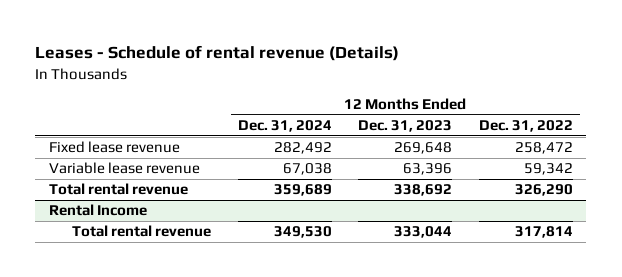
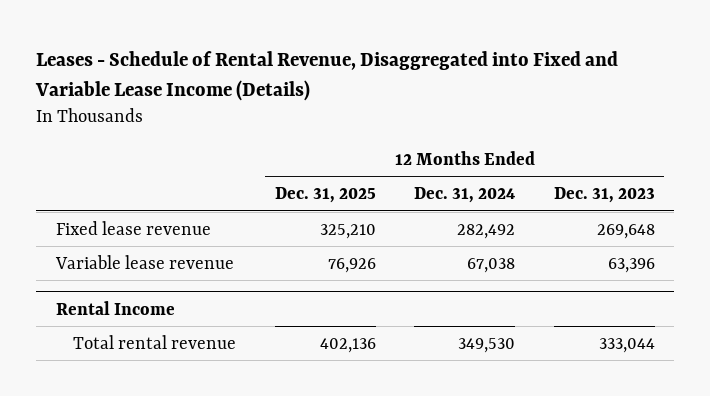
- Leases - Schedule of rental revenue (Details)
+ Leases - Schedule of Rental Revenue, Disaggregated into Fixed and Variable Lease Income (Details)
- | 12 Months Ended Dec. 31, 2024 | 12 Months Ended Dec. 31, 2023 | 12 Months Ended Dec. 31, 2022
+ | 12 Months Ended Dec. 31, 2025 | 12 Months Ended Dec. 31, 2024 | 12 Months Ended Dec. 31, 2023
- Total rental revenue | 359,689 | 338,692 | 326,290

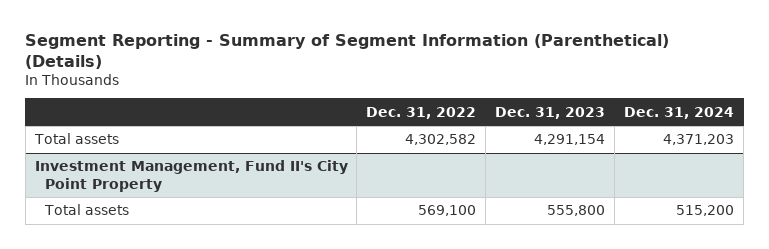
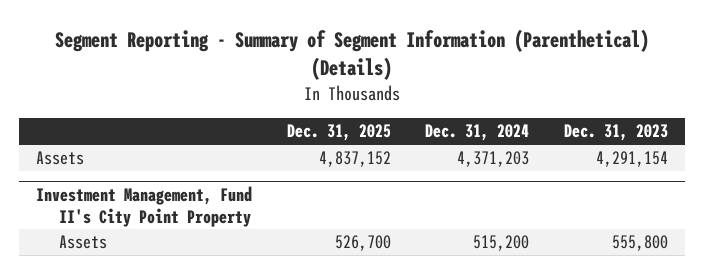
- | Dec. 31, 2022 | Dec. 31, 2023 | Dec. 31, 2024
+ | Dec. 31, 2025 | Dec. 31, 2024 | Dec. 31, 2023
- Total assets | 4,302,582 | 4,291,154 | 4,371,203
+ Assets | 4,837,152 | 4,371,203 | 4,291,154
@ Investment Management, Fund II's City Point Property
- Total assets | 569,100 | 555,800 | 515,200
+ Assets | 526,700 | 515,200 | 555,800

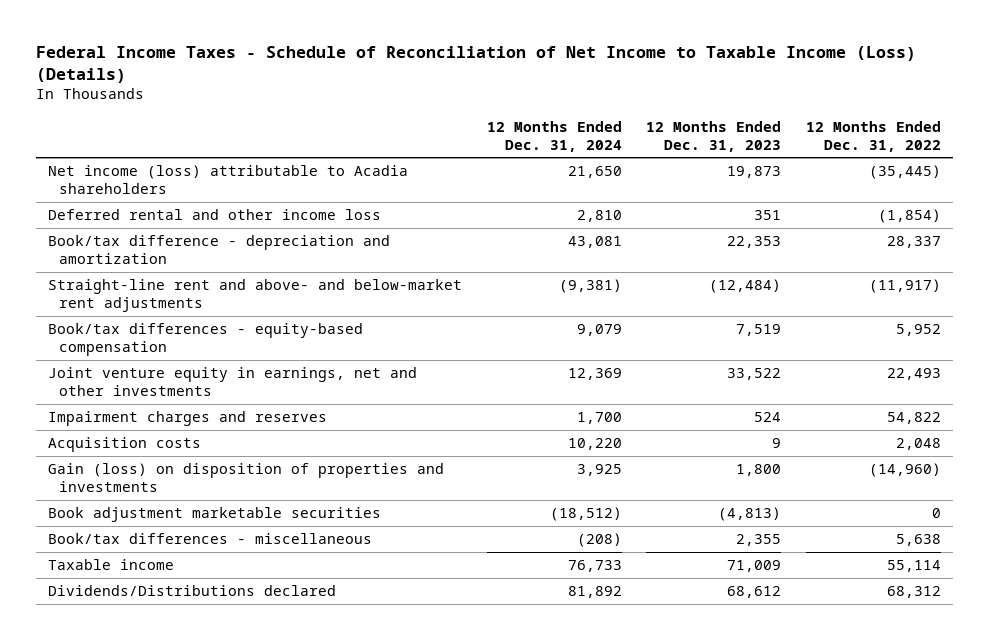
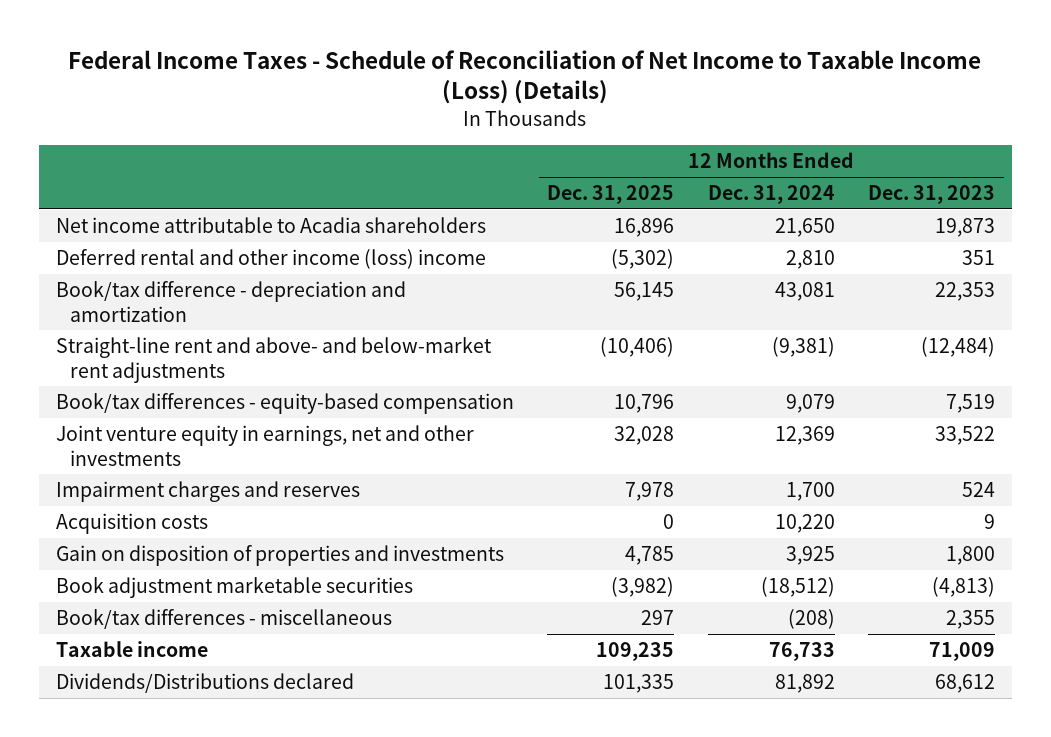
- | 12 Months Ended Dec. 31, 2024 | 12 Months Ended Dec. 31, 2023 | 12 Months Ended Dec. 31, 2022
+ | 12 Months Ended Dec. 31, 2025 | 12 Months Ended Dec. 31, 2024 | 12 Months Ended Dec. 31, 2023
- Net income (loss) attributable to Acadia shareholders | 21,650 | 19,873 | (35,445)
- Deferred rental and other income loss | 2,810 | 351 | (1,854)
+ Net income attributable to Acadia shareholders | 16,896 | 21,650 | 19,873
+ Deferred rental and other income (loss) income | (5,302) | 2,810 | 351
- Gain (loss) on disposition of properties and investments | 3,925 | 1,800 | (14,960)
+ Gain on disposition of properties and investments | 4,785 | 3,925 | 1,800

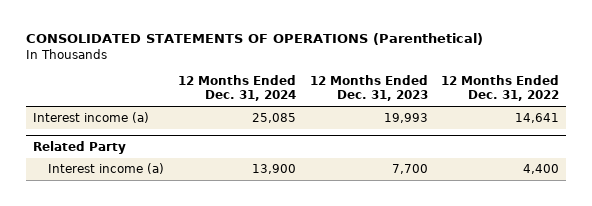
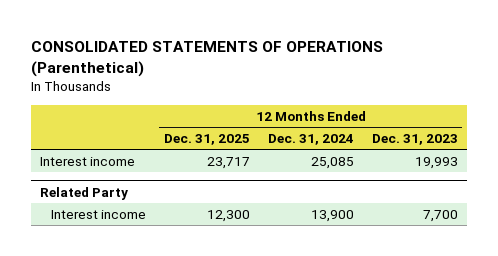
- | 12 Months Ended Dec. 31, 2024 | 12 Months Ended Dec. 31, 2023 | 12 Months Ended Dec. 31, 2022
+ | 12 Months Ended Dec. 31, 2025 | 12 Months Ended Dec. 31, 2024 | 12 Months Ended Dec. 31, 2023
- Interest income (a) | 25,085 | 19,993 | 14,641
+ Interest income | 23,717 | 25,085 | 19,993
@ Related Party
- Interest income (a) | 13,900 | 7,700 | 4,400
+ Interest income | 12,300 | 13,900 | 7,700

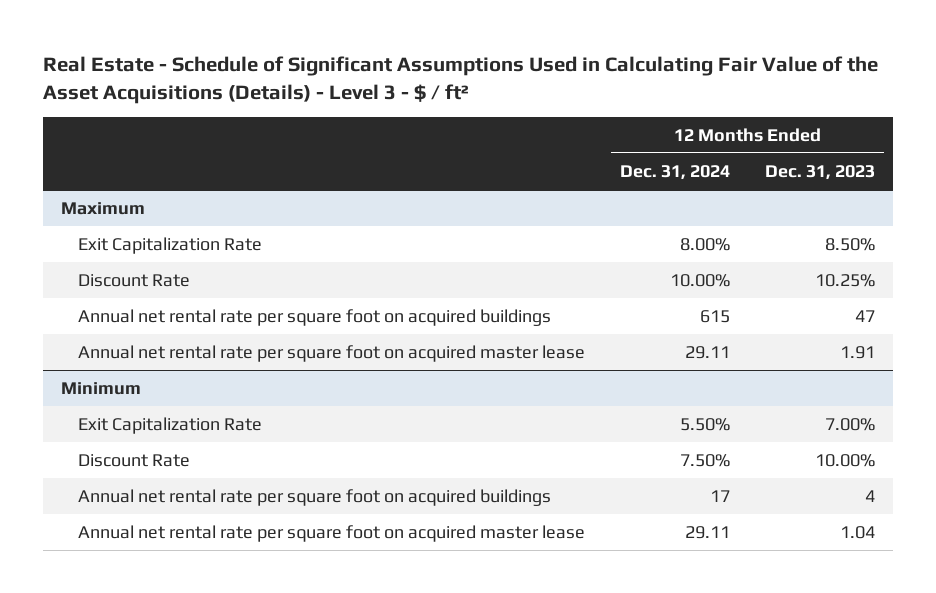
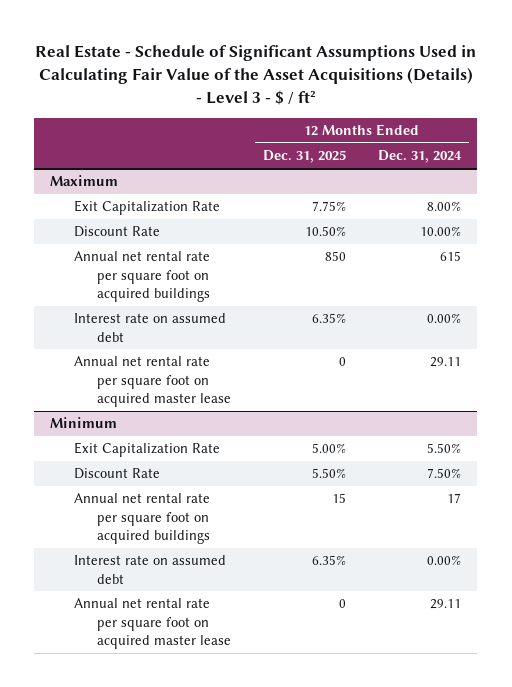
- | 12 Months Ended Dec. 31, 2024 | 12 Months Ended Dec. 31, 2023
+ | 12 Months Ended Dec. 31, 2025 | 12 Months Ended Dec. 31, 2024
@ Maximum
+ Interest rate on assumed debt | 6.35% | 0.00%
@ Minimum
+ Interest rate on assumed debt | 6.35% | 0.00%

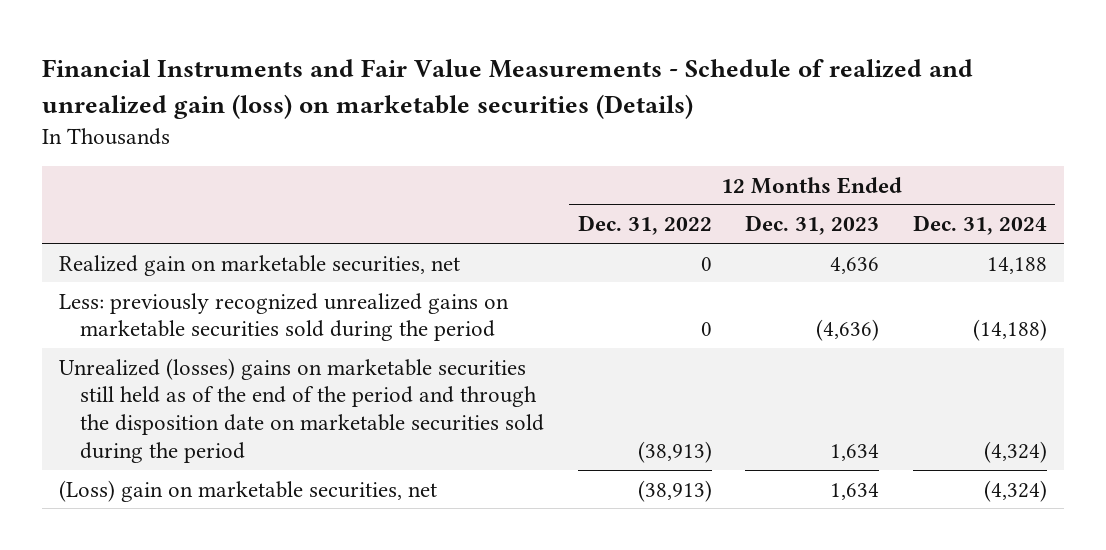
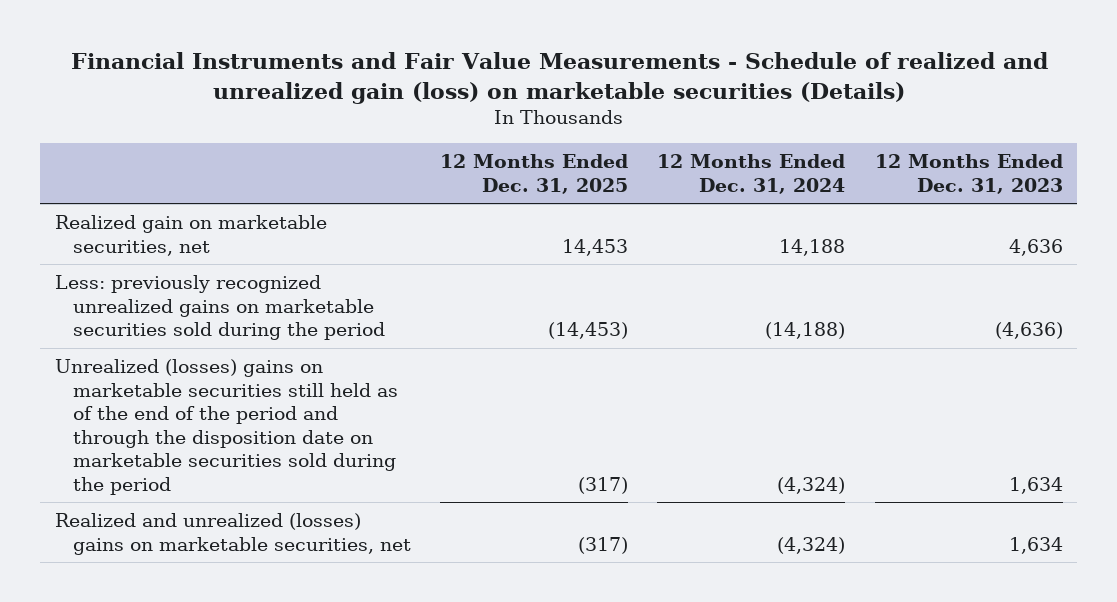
- | 12 Months Ended Dec. 31, 2022 | 12 Months Ended Dec. 31, 2023 | 12 Months Ended Dec. 31, 2024
+ | 12 Months Ended Dec. 31, 2025 | 12 Months Ended Dec. 31, 2024 | 12 Months Ended Dec. 31, 2023
- (Loss) gain on marketable securities, net | (38,913) | 1,634 | (4,324)
+ Realized and unrealized (losses) gains on marketable securities, net | (317) | (4,324) | 1,634

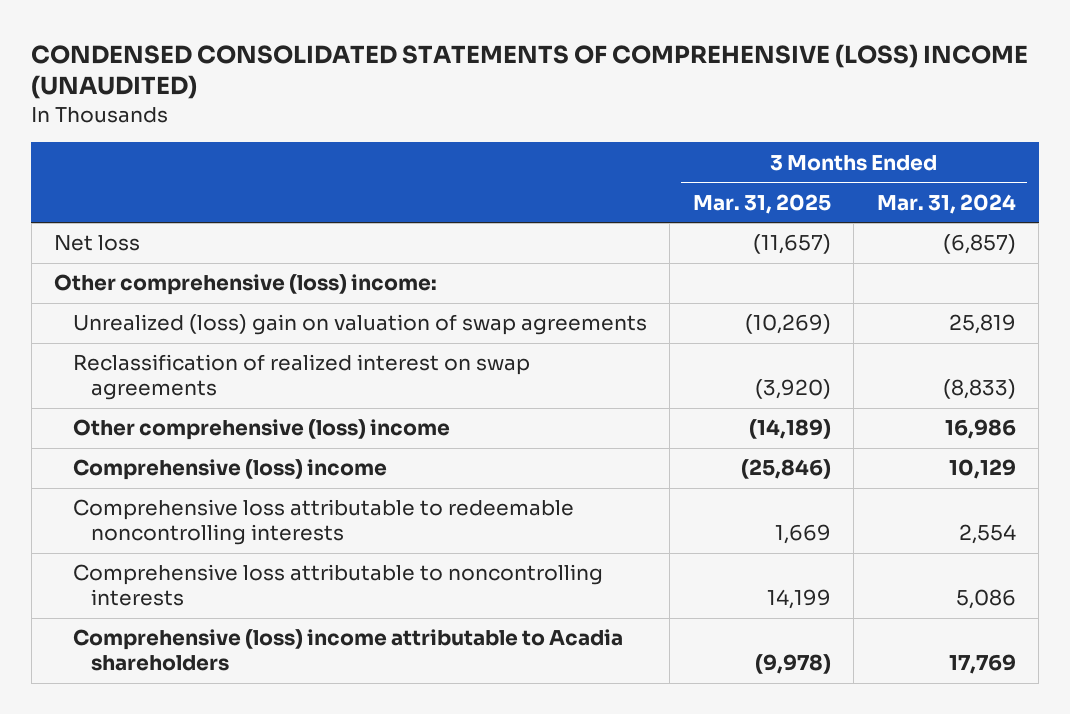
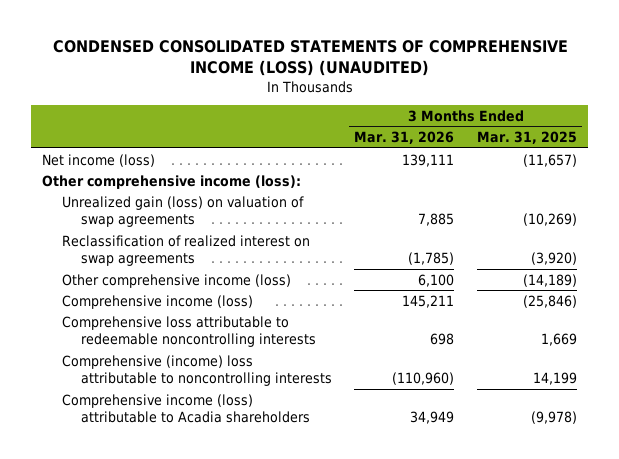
- CONDENSED CONSOLIDATED STATEMENTS OF COMPREHENSIVE (LOSS) INCOME (UNAUDITED)
+ CONDENSED CONSOLIDATED STATEMENTS OF COMPREHENSIVE INCOME (LOSS) (UNAUDITED)
- | 3 Months Ended Mar. 31, 2025 | 3 Months Ended Mar. 31, 2024
+ | 3 Months Ended Mar. 31, 2026 | 3 Months Ended Mar. 31, 2025
- Net loss | (11,657) | (6,857)
- Other comprehensive (loss) income:
- Unrealized (loss) gain on valuation of swap agreements | (10,269) | 25,819
+ Net income (loss) | 139,111 | (11,657)
+ Other comprehensive income (loss):
+ Unrealized gain (loss) on valuation of swap agreements | 7,885 | (10,269)
- Other comprehensive (loss) income | (14,189) | 16,986
- Comprehensive (loss) income | (25,846) | 10,129
+ Other comprehensive income (loss) | 6,100 | (14,189)
+ Comprehensive income (loss) | 145,211 | (25,846)
- Comprehensive loss attributable to noncontrolling interests | 14,199 | 5,086
- Comprehensive (loss) income attributable to Acadia shareholders | (9,978) | 17,769
+ Comprehensive (income) loss attributable to noncontrolling interests | (110,960) | 14,199
+ Comprehensive income (loss) attributable to Acadia shareholders | 34,949 | (9,978)

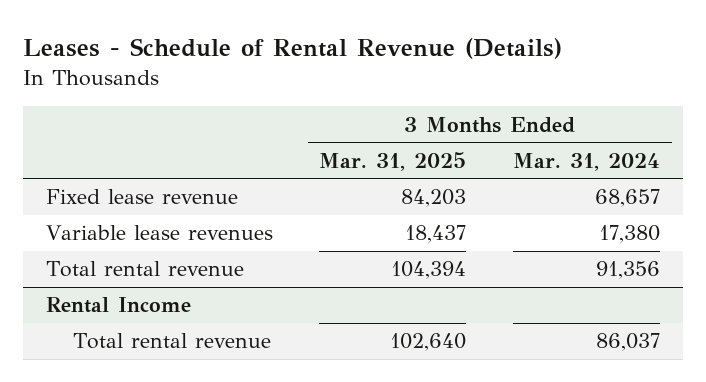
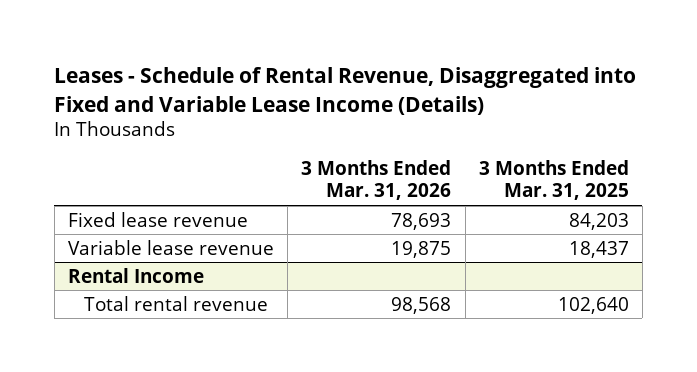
- Leases - Schedule of Rental Revenue (Details)
+ Leases - Schedule of Rental Revenue, Disaggregated into Fixed and Variable Lease Income (Details)
- | 3 Months Ended Mar. 31, 2025 | 3 Months Ended Mar. 31, 2024
+ | 3 Months Ended Mar. 31, 2026 | 3 Months Ended Mar. 31, 2025
- Variable lease revenues | 18,437 | 17,380
- Total rental revenue | 104,394 | 91,356
+ Variable lease revenue | 19,875 | 18,437

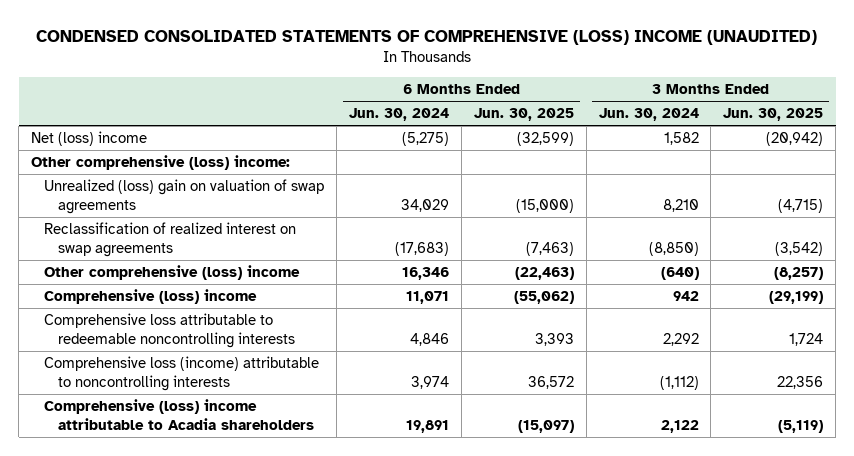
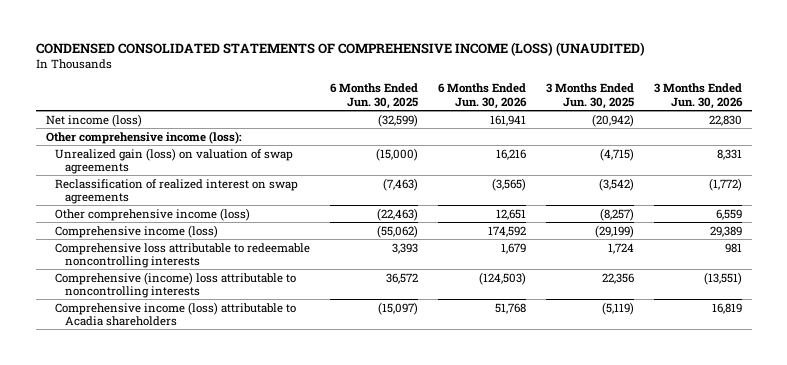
- CONDENSED CONSOLIDATED STATEMENTS OF COMPREHENSIVE (LOSS) INCOME (UNAUDITED)
+ CONDENSED CONSOLIDATED STATEMENTS OF COMPREHENSIVE INCOME (LOSS) (UNAUDITED)
- | 6 Months Ended Jun. 30, 2024 | 6 Months Ended Jun. 30, 2025 | 3 Months Ended Jun. 30, 2024 | 3 Months Ended Jun. 30, 2025
+ | 6 Months Ended Jun. 30, 2025 | 6 Months Ended Jun. 30, 2026 | 3 Months Ended Jun. 30, 2025 | 3 Months Ended Jun. 30, 2026
- Net (loss) income | (5,275) | (32,599) | 1,582 | (20,942)
- Other comprehensive (loss) income:
- Unrealized (loss) gain on valuation of swap agreements | 34,029 | (15,000) | 8,210 | (4,715)
+ Net income (loss) | (32,599) | 161,941 | (20,942) | 22,830
+ Other comprehensive income (loss):
+ Unrealized gain (loss) on valuation of swap agreements | (15,000) | 16,216 | (4,715) | 8,331
- Other comprehensive (loss) income | 16,346 | (22,463) | (640) | (8,257)
- Comprehensive (loss) income | 11,071 | (55,062) | 942 | (29,199)
+ Other comprehensive income (loss) | (22,463) | 12,651 | (8,257) | 6,559
+ Comprehensive income (loss) | (55,062) | 174,592 | (29,199) | 29,389
- Comprehensive loss (income) attributable to noncontrolling interests | 3,974 | 36,572 | (1,112) | 22,356
- Comprehensive (loss) income attributable to Acadia shareholders | 19,891 | (15,097) | 2,122 | (5,119)
+ Comprehensive (income) loss attributable to noncontrolling interests | 36,572 | (124,503) | 22,356 | (13,551)
+ Comprehensive income (loss) attributable to Acadia shareholders | (15,097) | 51,768 | (5,119) | 16,819

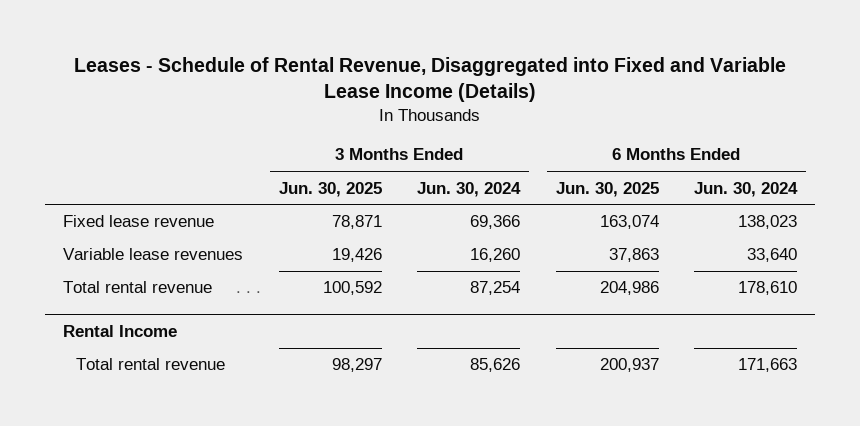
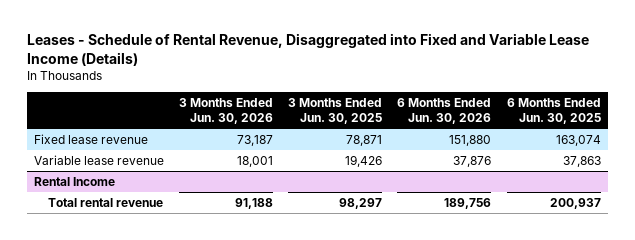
- | 3 Months Ended Jun. 30, 2025 | 3 Months Ended Jun. 30, 2024 | 6 Months Ended Jun. 30, 2025 | 6 Months Ended Jun. 30, 2024
+ | 3 Months Ended Jun. 30, 2026 | 3 Months Ended Jun. 30, 2025 | 6 Months Ended Jun. 30, 2026 | 6 Months Ended Jun. 30, 2025
- Variable lease revenues | 19,426 | 16,260 | 37,863 | 33,640
- Total rental revenue | 100,592 | 87,254 | 204,986 | 178,610
+ Variable lease revenue | 18,001 | 19,426 | 37,876 | 37,863

